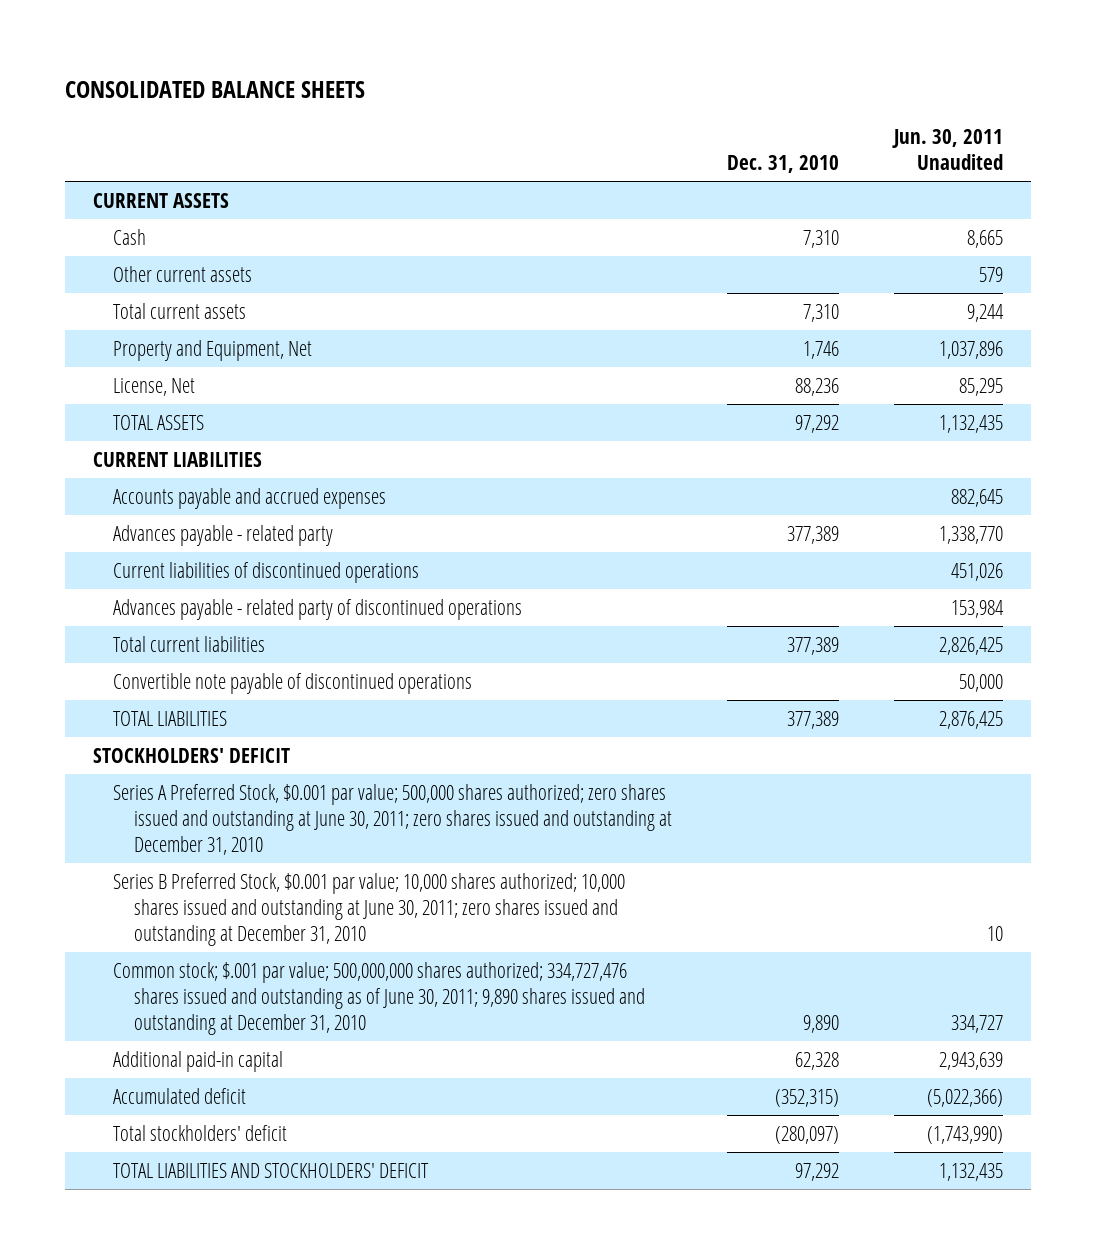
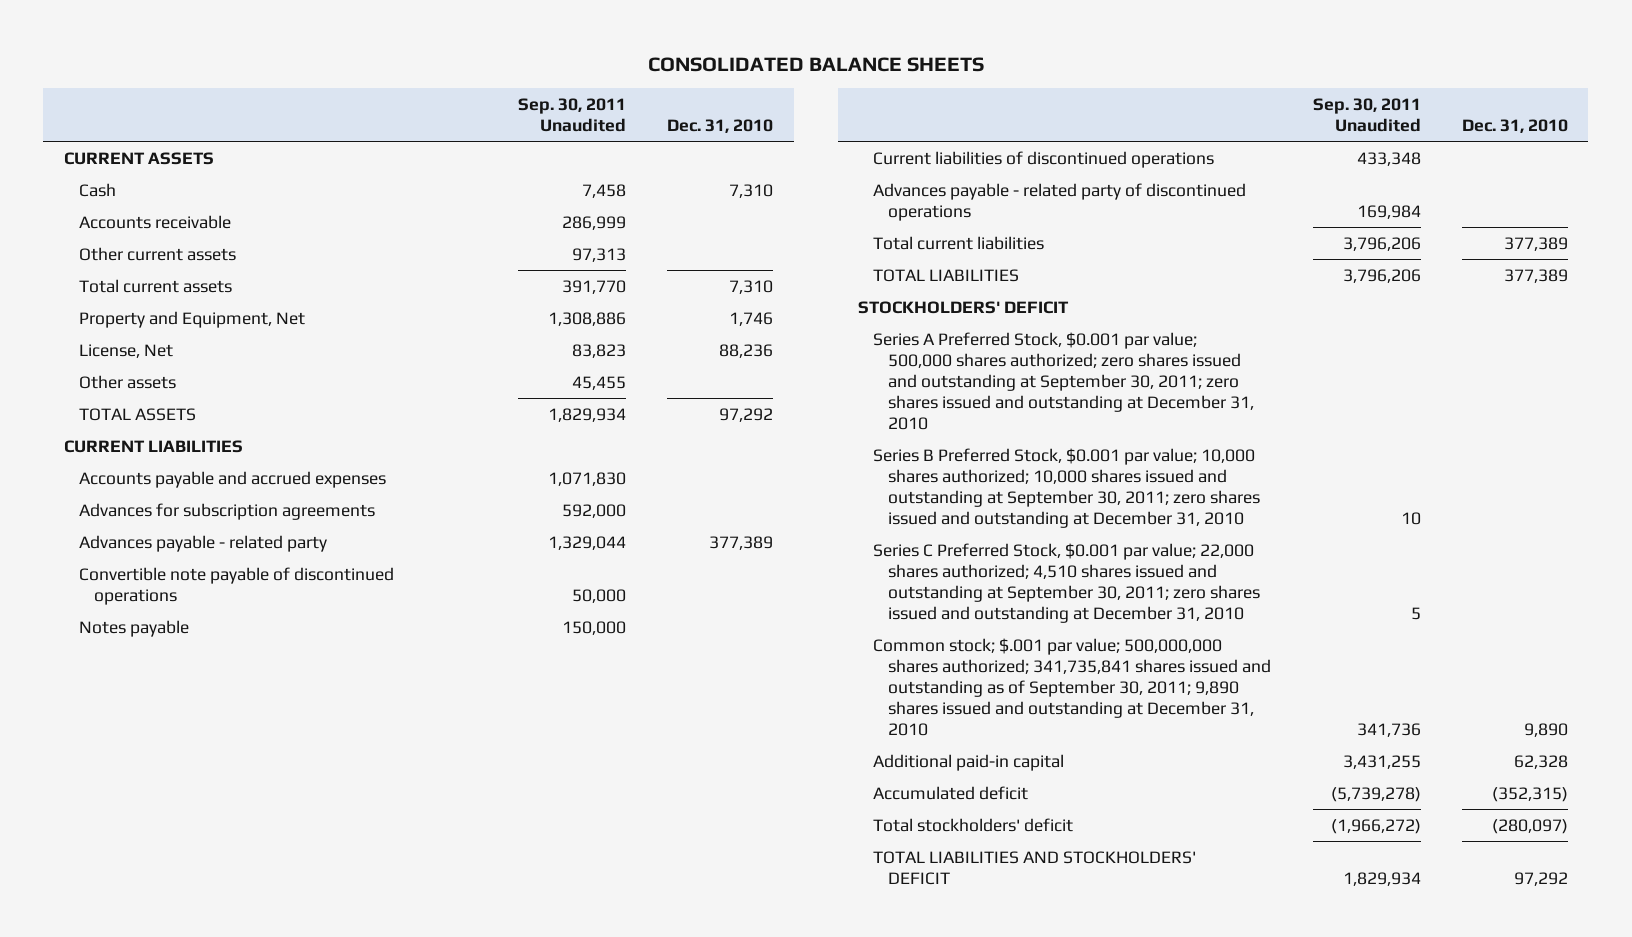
- | Dec. 31, 2010 | Jun. 30, 2011 Unaudited
+ | Sep. 30, 2011 Unaudited | Dec. 31, 2010
+ Accounts receivable | 286,999 |
+ Other assets | 45,455 |
+ Advances for subscription agreements | 592,000 |
moved up: Convertible note payable of discontinued operations | 50,000 |
+ Notes payable | 150,000 |
- Series A Preferred Stock, $0.001 par value; 500,000 shares authorized; zero shares issued and outstanding at June 30, 2011; zero shares issued and outstanding at December 31, 2010
- Series B Preferred Stock, $0.001 par value; 10,000 shares authorized; 10,000 shares issued and outstanding at June 30, 2011; zero shares issued and outstanding at December 31, 2010 | | 10
- Common stock; $.001 par value; 500,000,000 shares authorized; 334,727,476 shares issued and outstanding as of June 30, 2011; 9,890 shares issued and outstanding at December 31, 2010 | 9,890 | 334,727
+ Series A Preferred Stock, $0.001 par value; 500,000 shares authorized; zero shares issued and outstanding at September 30, 2011; zero shares issued and outstanding at December 31, 2010
+ Series B Preferred Stock, $0.001 par value; 10,000 shares authorized; 10,000 shares issued and outstanding at September 30, 2011; zero shares issued and outstanding at December 31, 2010 | 10 |
+ Series C Preferred Stock, $0.001 par value; 22,000 shares authorized; 4,510 shares issued and outstanding at September 30, 2011; zero shares issued and outstanding at December 31, 2010 | 5 |
+ Common stock; $.001 par value; 500,000,000 shares authorized; 341,735,841 shares issued and outstanding as of September 30, 2011; 9,890 shares issued and outstanding at December 31, 2010 | 341,736 | 9,890

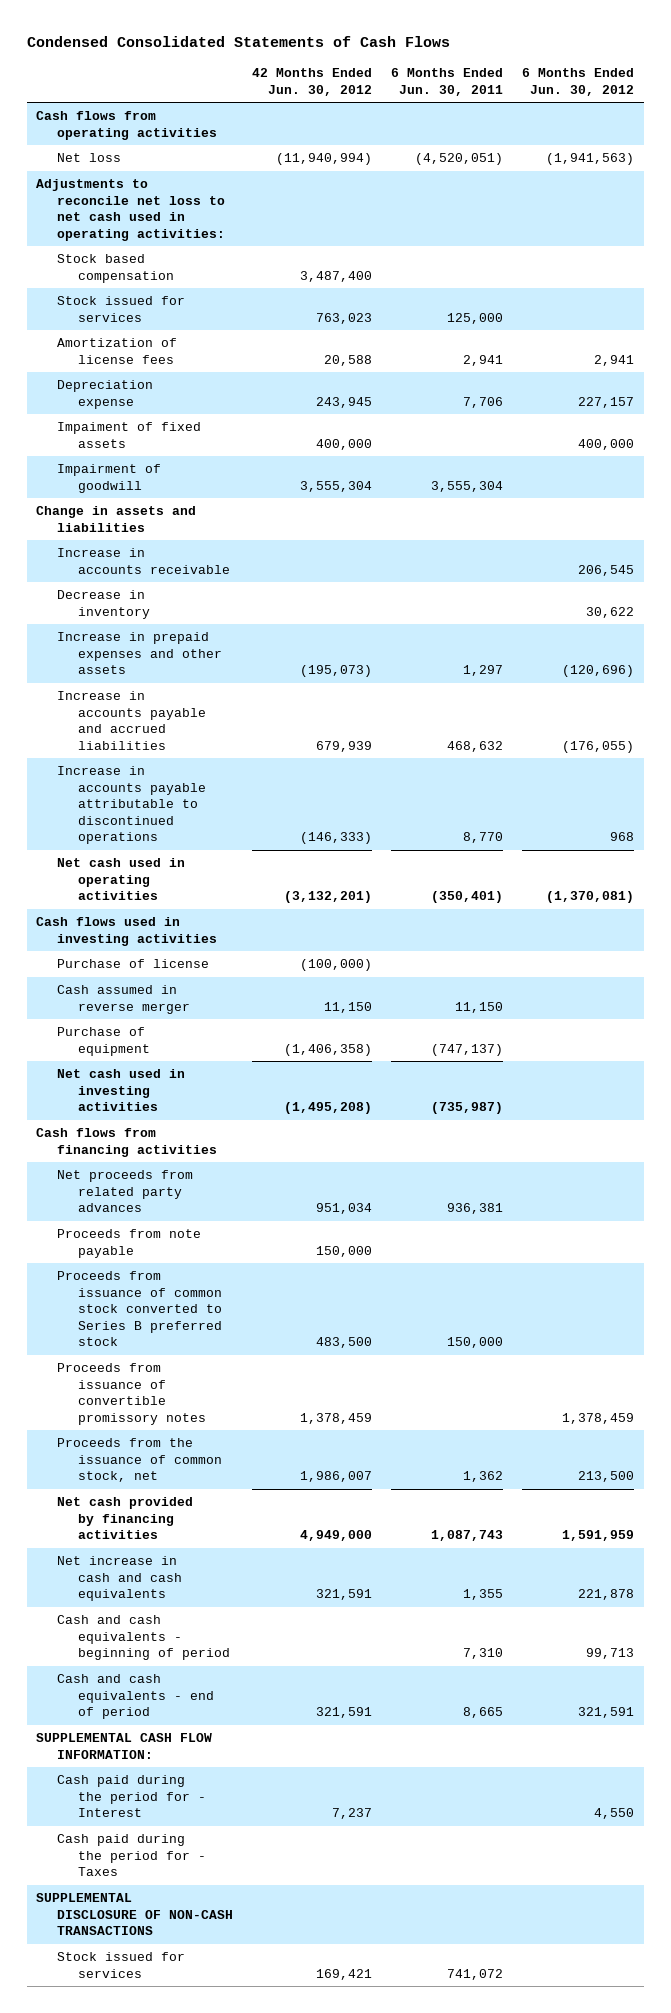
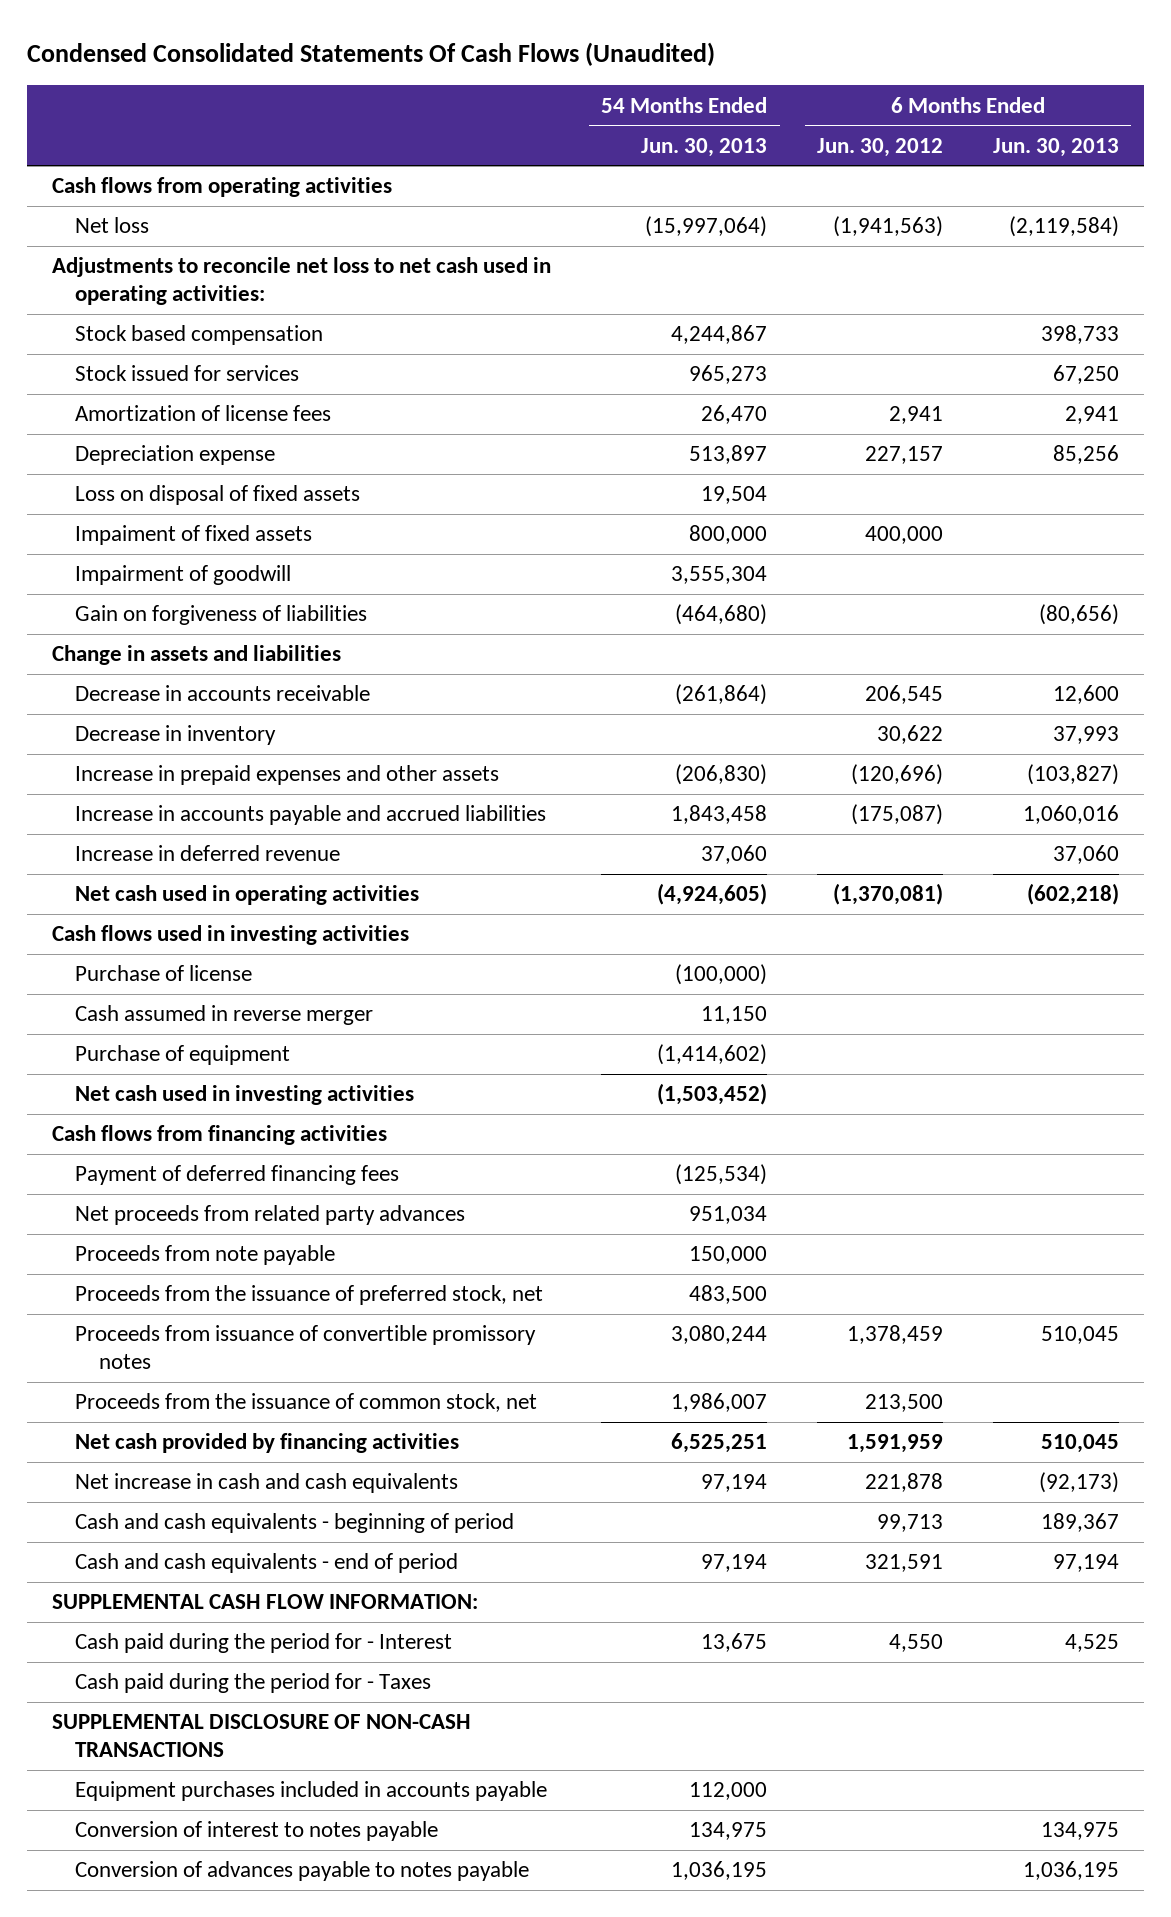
- Condensed Consolidated Statements of Cash Flows
+ Condensed Consolidated Statements Of Cash Flows (Unaudited)
- | 42 Months Ended Jun. 30, 2012 | 6 Months Ended Jun. 30, 2011 | 6 Months Ended Jun. 30, 2012
+ | 54 Months Ended Jun. 30, 2013 | 6 Months Ended Jun. 30, 2012 | 6 Months Ended Jun. 30, 2013
+ Loss on disposal of fixed assets | 19,504 | |
+ Gain on forgiveness of liabilities | (464,680) | | (80,656)
- Increase in accounts receivable | | | 206,545
+ Decrease in accounts receivable | (261,864) | 206,545 | 12,600
- Increase in accounts payable and accrued liabilities | 679,939 | 468,632 | (176,055)
- Increase in accounts payable attributable to discontinued operations | (146,333) | 8,770 | 968
+ Increase in accounts payable and accrued liabilities | 1,843,458 | (175,087) | 1,060,016
+ Increase in deferred revenue | 37,060 | | 37,060
+ Payment of deferred financing fees | (125,534) | |
- Proceeds from issuance of common stock converted to Series B preferred stock | 483,500 | 150,000 |
+ Proceeds from the issuance of preferred stock, net | 483,500 | |
- Stock issued for services | 169,421 | 741,072 |
+ Equipment purchases included in accounts payable | 112,000 | |
+ Conversion of interest to notes payable | 134,975 | | 134,975
+ Conversion of advances payable to notes payable | 1,036,195 | | 1,036,195

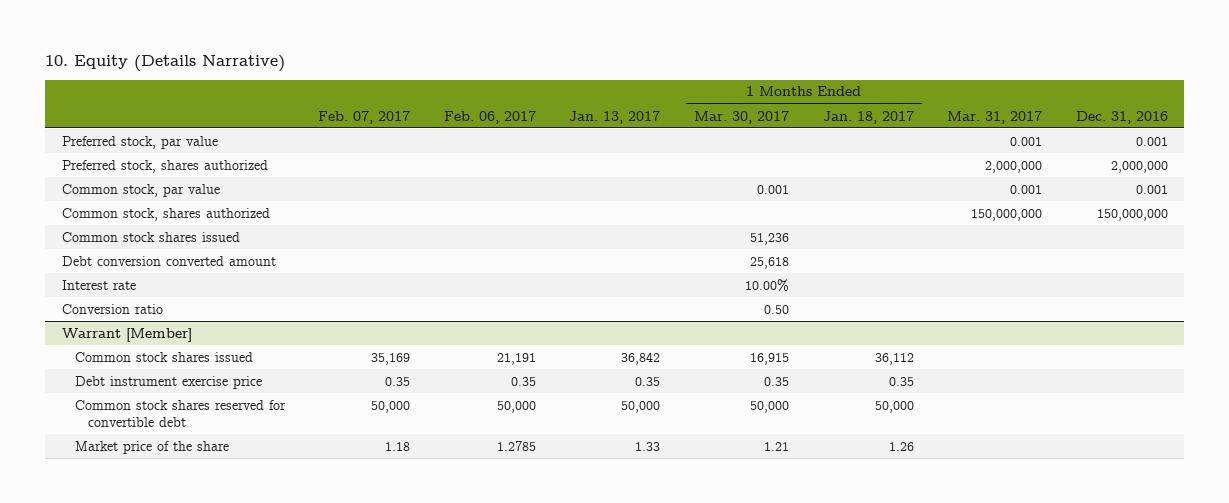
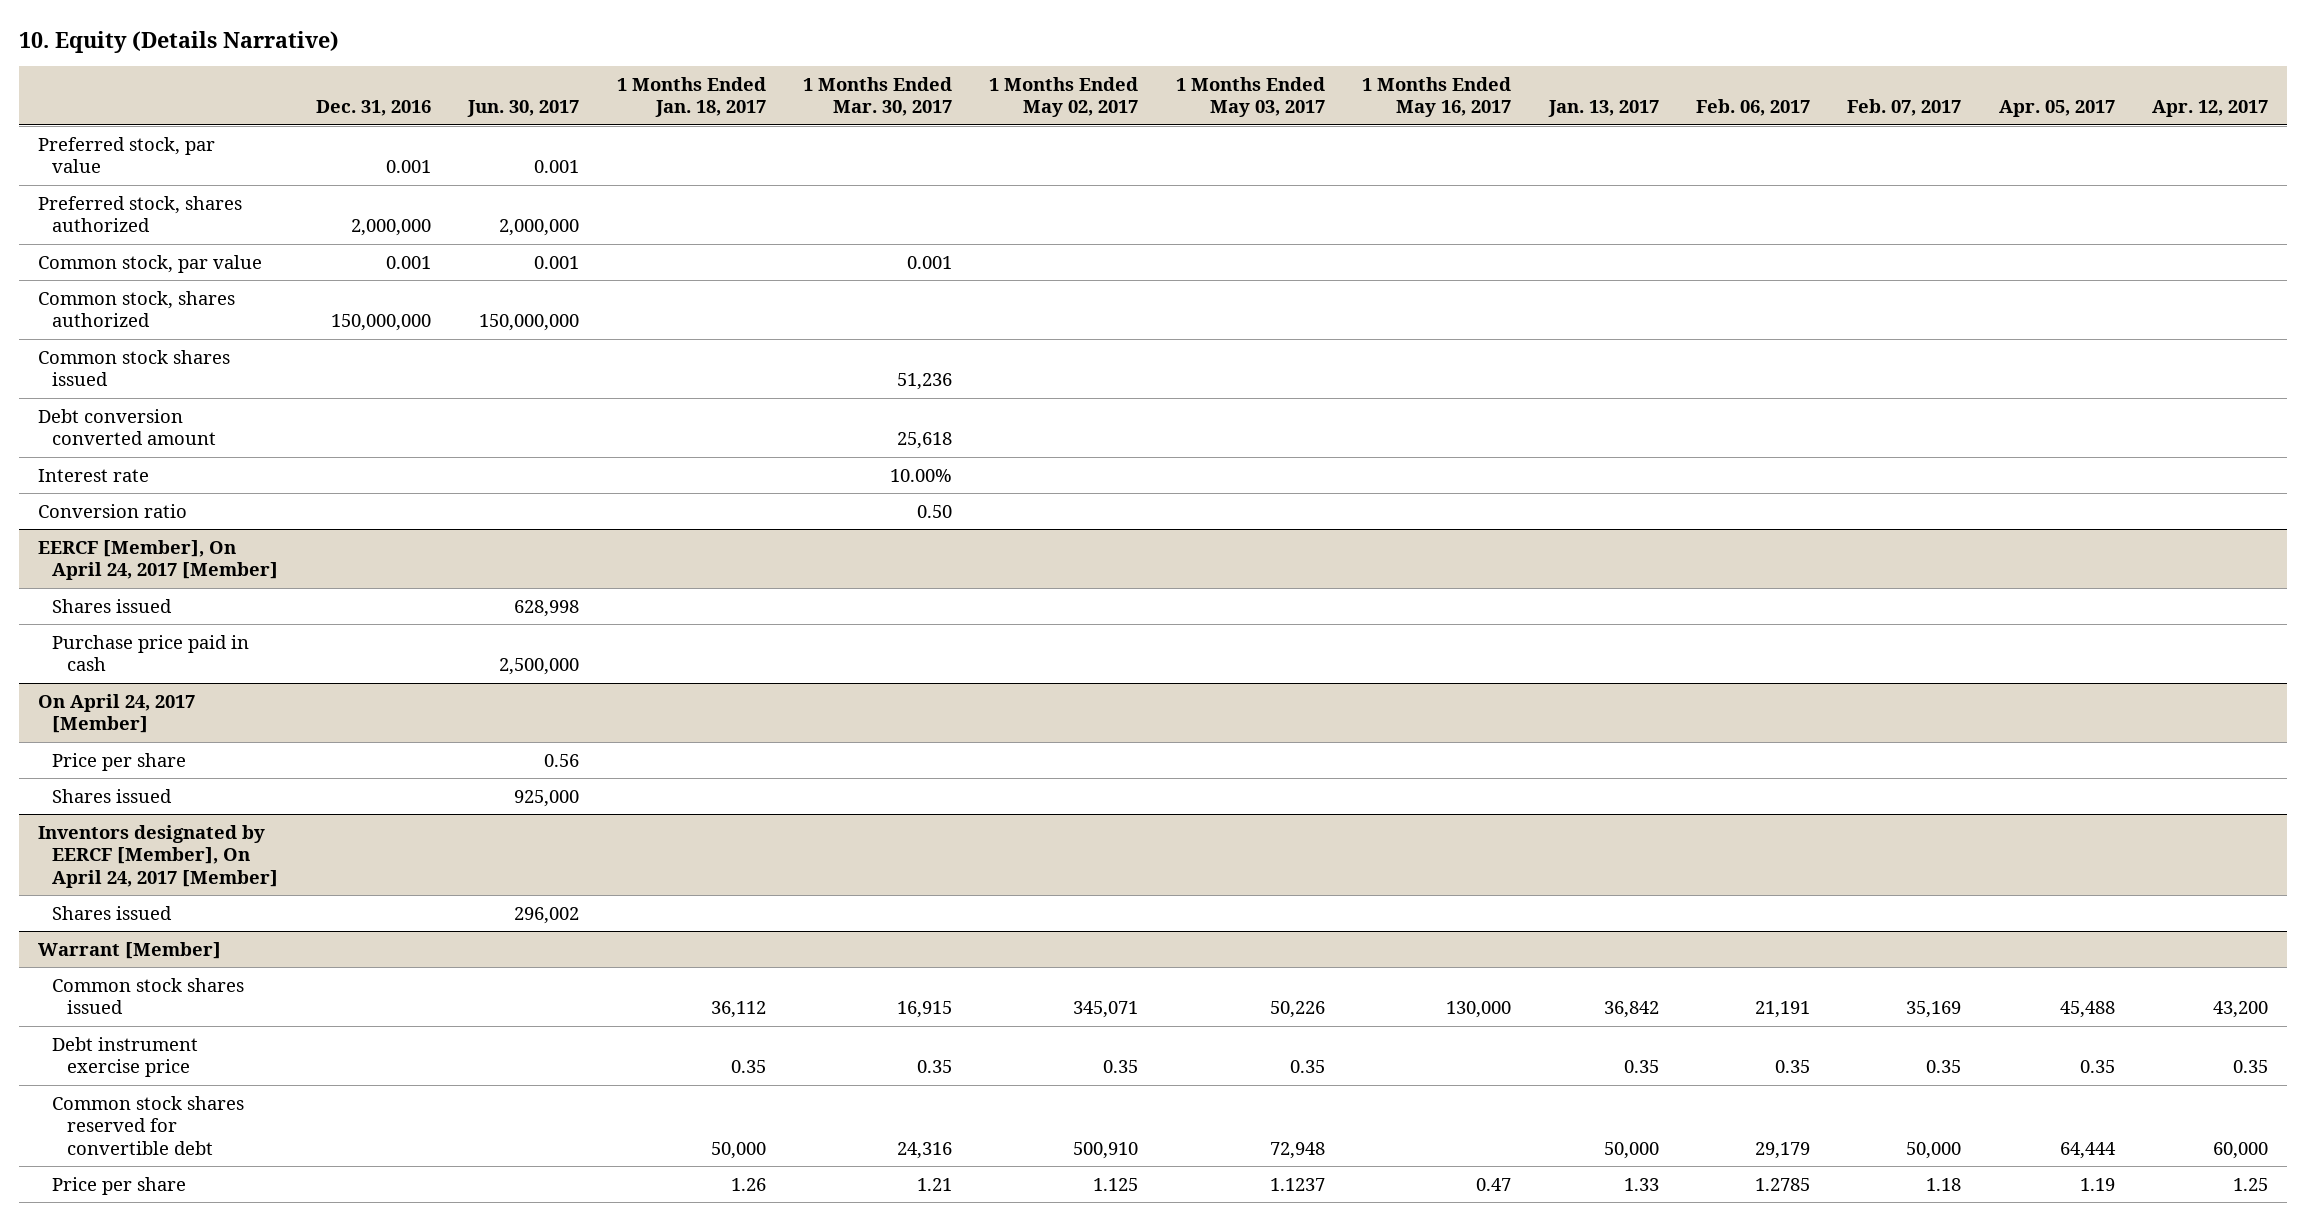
- | Feb. 07, 2017 | Feb. 06, 2017 | Jan. 13, 2017 | 1 Months Ended Mar. 30, 2017 | 1 Months Ended Jan. 18, 2017 | Mar. 31, 2017 | Dec. 31, 2016
+ | Dec. 31, 2016 | Jun. 30, 2017 | 1 Months Ended Jan. 18, 2017 | 1 Months Ended Mar. 30, 2017 | 1 Months Ended May 02, 2017 | 1 Months Ended May 03, 2017 | 1 Months Ended May 16, 2017 | Jan. 13, 2017 | Feb. 06, 2017 | Feb. 07, 2017 | Apr. 05, 2017 | Apr. 12, 2017
+ EERCF [Member], On April 24, 2017 [Member]
+ Shares issued | | 628,998 | | | | | | | | | |
+ Purchase price paid in cash | | 2,500,000 | | | | | | | | | |
+ On April 24, 2017 [Member]
+ Price per share | | 0.56 | | | | | | | | | |
+ Shares issued | | 925,000 | | | | | | | | | |
+ Inventors designated by EERCF [Member], On April 24, 2017 [Member]
+ Shares issued | | 296,002 | | | | | | | | | |
@ Warrant [Member]
- Common stock shares reserved for convertible debt | 50,000 | 50,000 | 50,000 | 50,000 | 50,000 | |
- Market price of the share | 1.18 | 1.2785 | 1.33 | 1.21 | 1.26 | |
+ Common stock shares reserved for convertible debt | | | 50,000 | 24,316 | 500,910 | 72,948 | | 50,000 | 29,179 | 50,000 | 64,444 | 60,000
+ Price per share | | | 1.26 | 1.21 | 1.125 | 1.1237 | 0.47 | 1.33 | 1.2785 | 1.18 | 1.19 | 1.25

